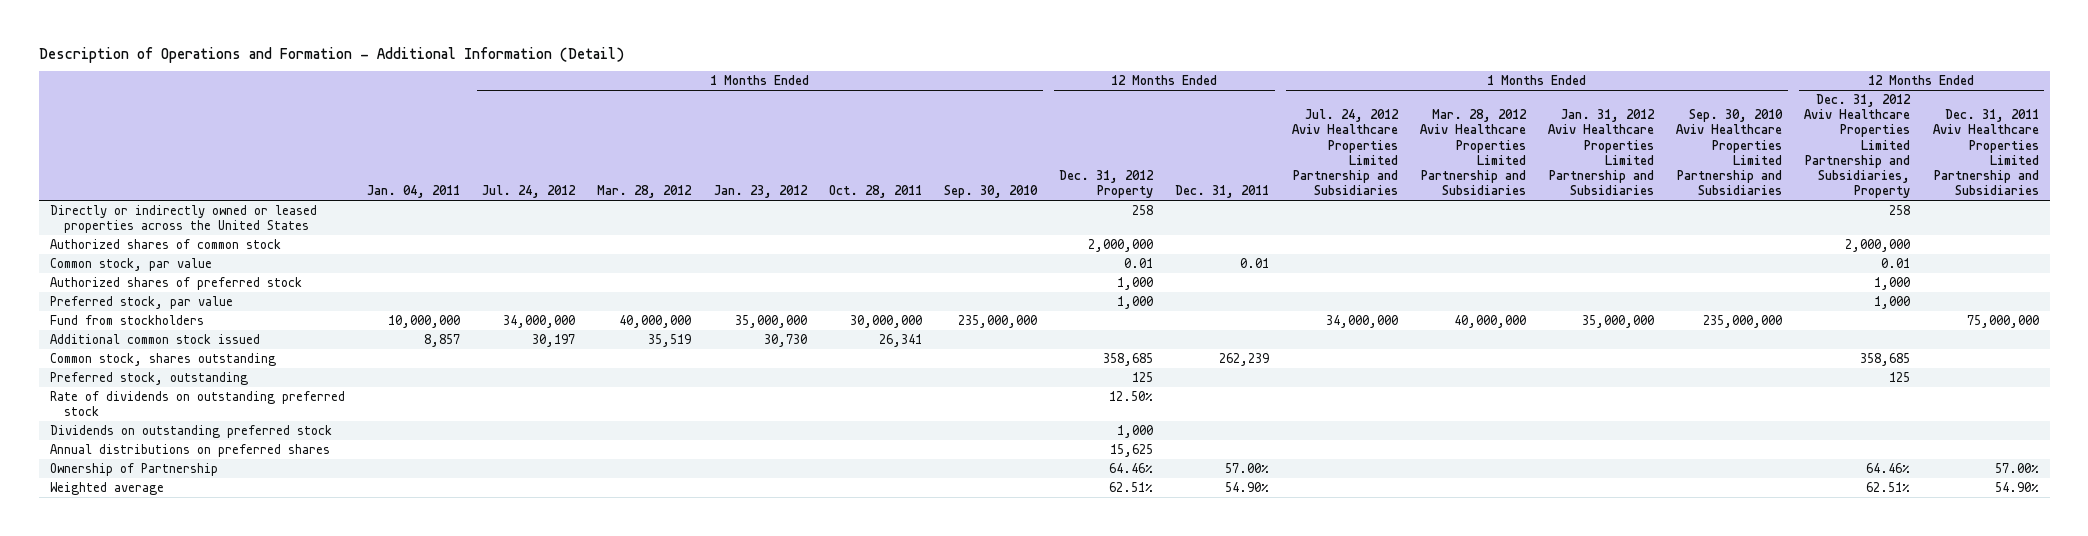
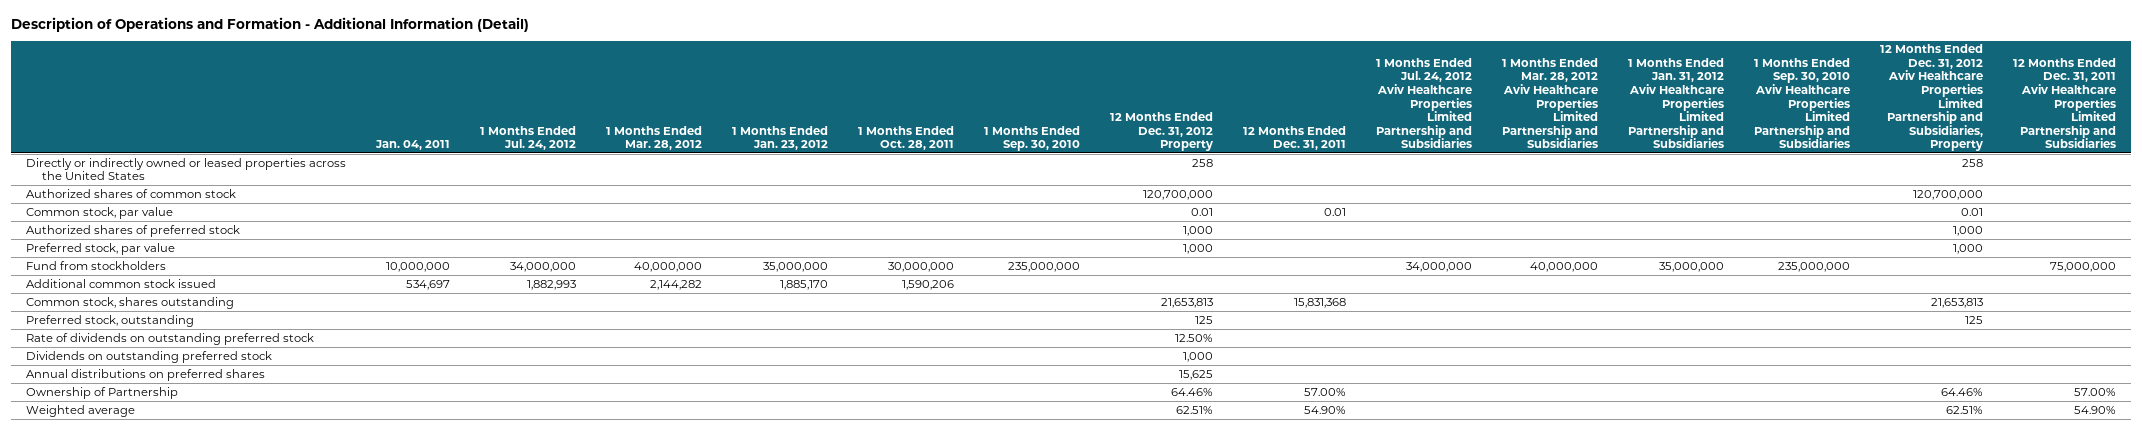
- Authorized shares of common stock | | | | | | | 2,000,000 | | | | | | 2,000,000 |
+ Authorized shares of common stock | | | | | | | 120,700,000 | | | | | | 120,700,000 |
- Additional common stock issued | 8,857 | 30,197 | 35,519 | 30,730 | 26,341 | | | | | | | | |
- Common stock, shares outstanding | | | | | | | 358,685 | 262,239 | | | | | 358,685 |
+ Additional common stock issued | 534,697 | 1,882,993 | 2,144,282 | 1,885,170 | 1,590,206 | | | | | | | | |
+ Common stock, shares outstanding | | | | | | | 21,653,813 | 15,831,368 | | | | | 21,653,813 |

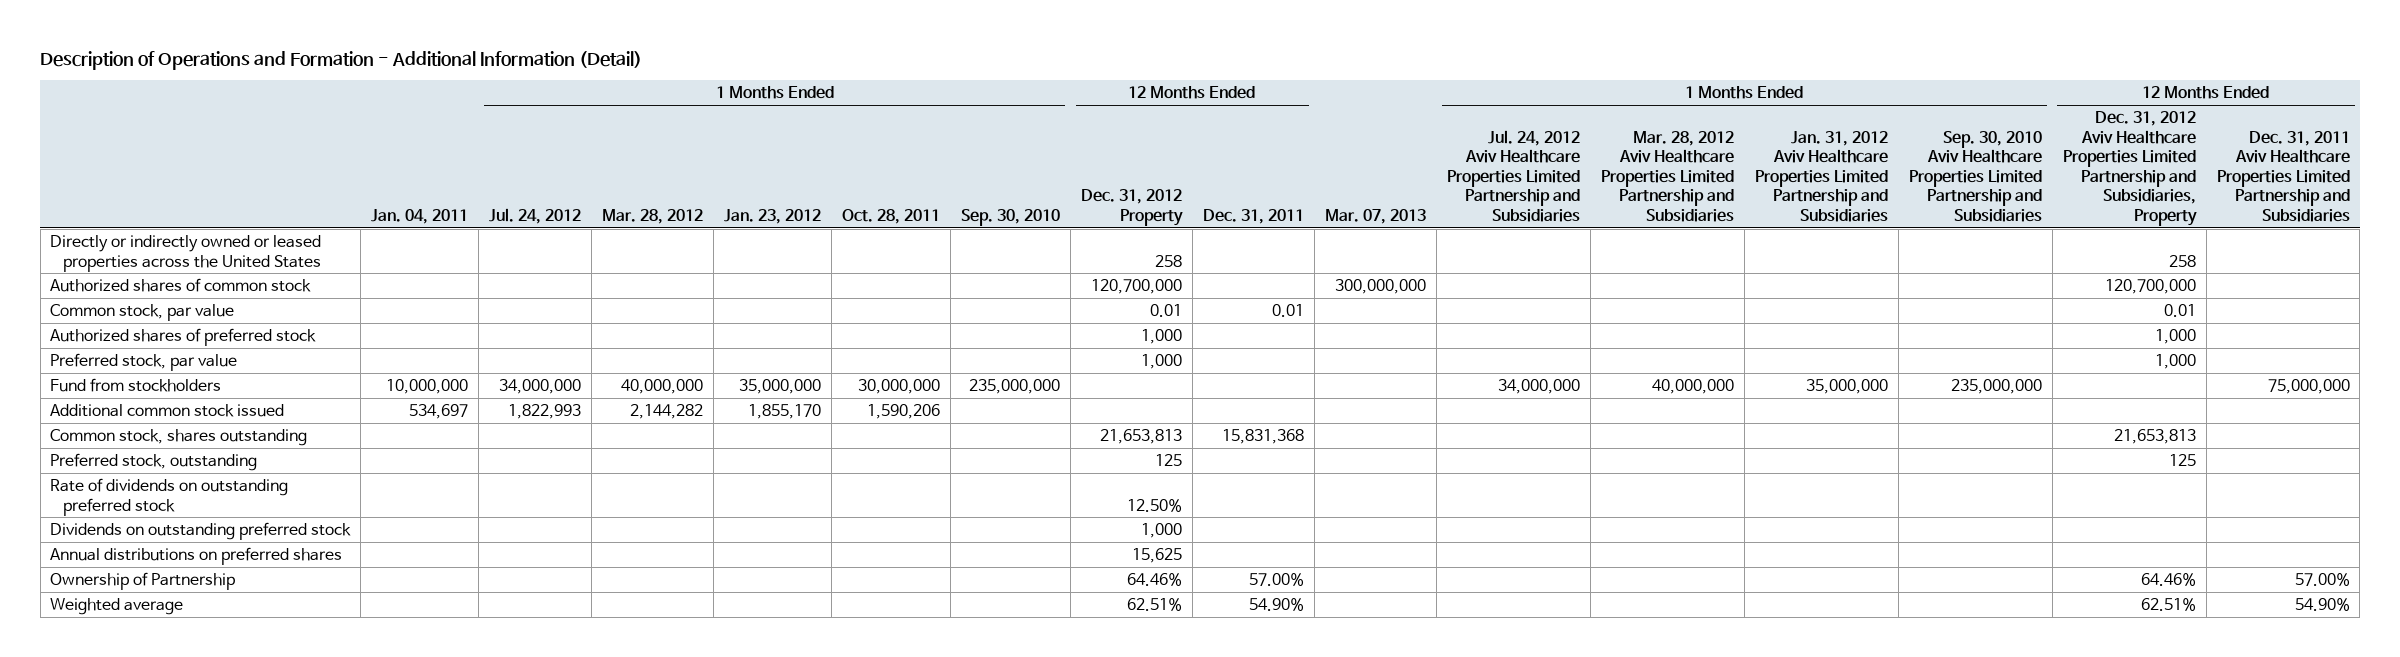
- | Jan. 04, 2011 | 1 Months Ended Jul. 24, 2012 | 1 Months Ended Mar. 28, 2012 | 1 Months Ended Jan. 23, 2012 | 1 Months Ended Oct. 28, 2011 | 1 Months Ended Sep. 30, 2010 | 12 Months Ended Dec. 31, 2012 Property | 12 Months Ended Dec. 31, 2011 | 1 Months Ended Jul. 24, 2012 Aviv Healthcare Properties Limited Partnership and Subsidiaries | 1 Months Ended Mar. 28, 2012 Aviv Healthcare Properties Limited Partnership and Subsidiaries | 1 Months Ended Jan. 31, 2012 Aviv Healthcare Properties Limited Partnership and Subsidiaries | 1 Months Ended Sep. 30, 2010 Aviv Healthcare Properties Limited Partnership and Subsidiaries | 12 Months Ended Dec. 31, 2012 Aviv Healthcare Properties Limited Partnership and Subsidiaries, Property | 12 Months Ended Dec. 31, 2011 Aviv Healthcare Properties Limited Partnership and Subsidiaries
+ | Jan. 04, 2011 | 1 Months Ended Jul. 24, 2012 | 1 Months Ended Mar. 28, 2012 | 1 Months Ended Jan. 23, 2012 | 1 Months Ended Oct. 28, 2011 | 1 Months Ended Sep. 30, 2010 | 12 Months Ended Dec. 31, 2012 Property | 12 Months Ended Dec. 31, 2011 | Mar. 07, 2013 | 1 Months Ended Jul. 24, 2012 Aviv Healthcare Properties Limited Partnership and Subsidiaries | 1 Months Ended Mar. 28, 2012 Aviv Healthcare Properties Limited Partnership and Subsidiaries | 1 Months Ended Jan. 31, 2012 Aviv Healthcare Properties Limited Partnership and Subsidiaries | 1 Months Ended Sep. 30, 2010 Aviv Healthcare Properties Limited Partnership and Subsidiaries | 12 Months Ended Dec. 31, 2012 Aviv Healthcare Properties Limited Partnership and Subsidiaries, Property | 12 Months Ended Dec. 31, 2011 Aviv Healthcare Properties Limited Partnership and Subsidiaries
- Additional common stock issued | 534,697 | 1,882,993 | 2,144,282 | 1,885,170 | 1,590,206 | | | | | | | | |
+ Additional common stock issued | 534,697 | 1,822,993 | 2,144,282 | 1,855,170 | 1,590,206 | | | | | | | | | |

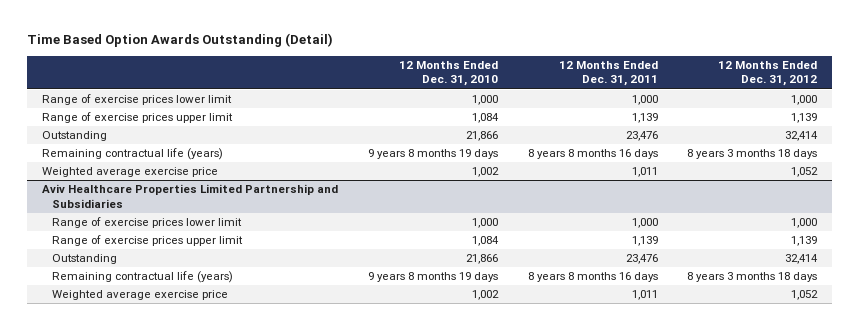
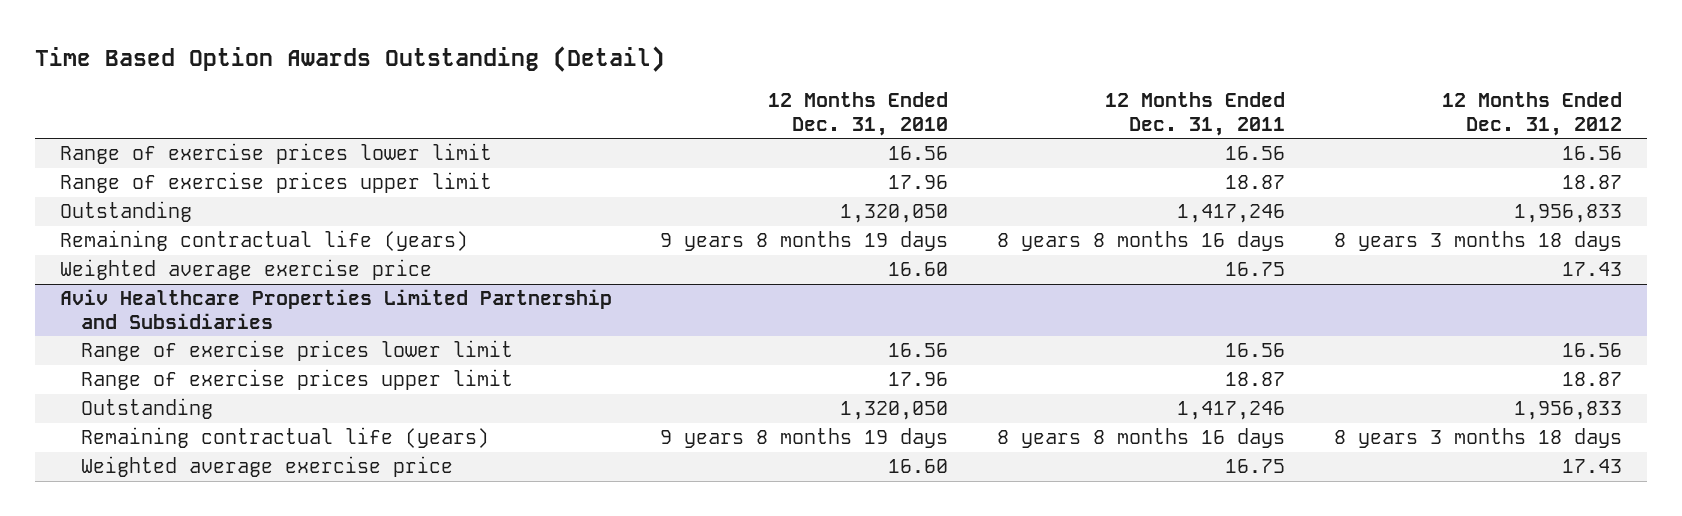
- Range of exercise prices lower limit | 1,000 | 1,000 | 1,000
- Range of exercise prices upper limit | 1,084 | 1,139 | 1,139
- Outstanding | 21,866 | 23,476 | 32,414
+ Range of exercise prices lower limit | 16.56 | 16.56 | 16.56
+ Range of exercise prices upper limit | 17.96 | 18.87 | 18.87
+ Outstanding | 1,320,050 | 1,417,246 | 1,956,833
- Weighted average exercise price | 1,002 | 1,011 | 1,052
+ Weighted average exercise price | 16.60 | 16.75 | 17.43
@ Aviv Healthcare Properties Limited Partnership and Subsidiaries
- Range of exercise prices lower limit | 1,000 | 1,000 | 1,000
- Range of exercise prices upper limit | 1,084 | 1,139 | 1,139
- Outstanding | 21,866 | 23,476 | 32,414
+ Range of exercise prices lower limit | 16.56 | 16.56 | 16.56
+ Range of exercise prices upper limit | 17.96 | 18.87 | 18.87
+ Outstanding | 1,320,050 | 1,417,246 | 1,956,833
- Weighted average exercise price | 1,002 | 1,011 | 1,052
+ Weighted average exercise price | 16.60 | 16.75 | 17.43

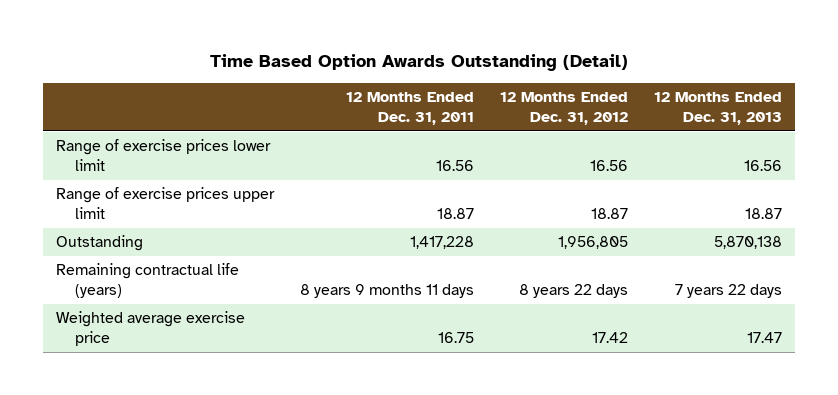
- | 12 Months Ended Dec. 31, 2010 | 12 Months Ended Dec. 31, 2011 | 12 Months Ended Dec. 31, 2012
+ | 12 Months Ended Dec. 31, 2011 | 12 Months Ended Dec. 31, 2012 | 12 Months Ended Dec. 31, 2013
- Outstanding | 1,320,050 | 1,417,246 | 1,956,833
- Remaining contractual life (years) | 9 years 8 months 19 days | 8 years 8 months 16 days | 8 years 3 months 18 days
- Weighted average exercise price | 16.60 | 16.75 | 17.43
- Aviv Healthcare Properties Limited Partnership and Subsidiaries
- Range of exercise prices lower limit | 16.56 | 16.56 | 16.56
- Range of exercise prices upper limit | 17.96 | 18.87 | 18.87
- Outstanding | 1,320,050 | 1,417,246 | 1,956,833
- Remaining contractual life (years) | 9 years 8 months 19 days | 8 years 8 months 16 days | 8 years 3 months 18 days
- Weighted average exercise price | 16.60 | 16.75 | 17.43
+ Outstanding | 1,417,228 | 1,956,805 | 5,870,138
+ Remaining contractual life (years) | 8 years 9 months 11 days | 8 years 22 days | 7 years 22 days
+ Weighted average exercise price | 16.75 | 17.42 | 17.47

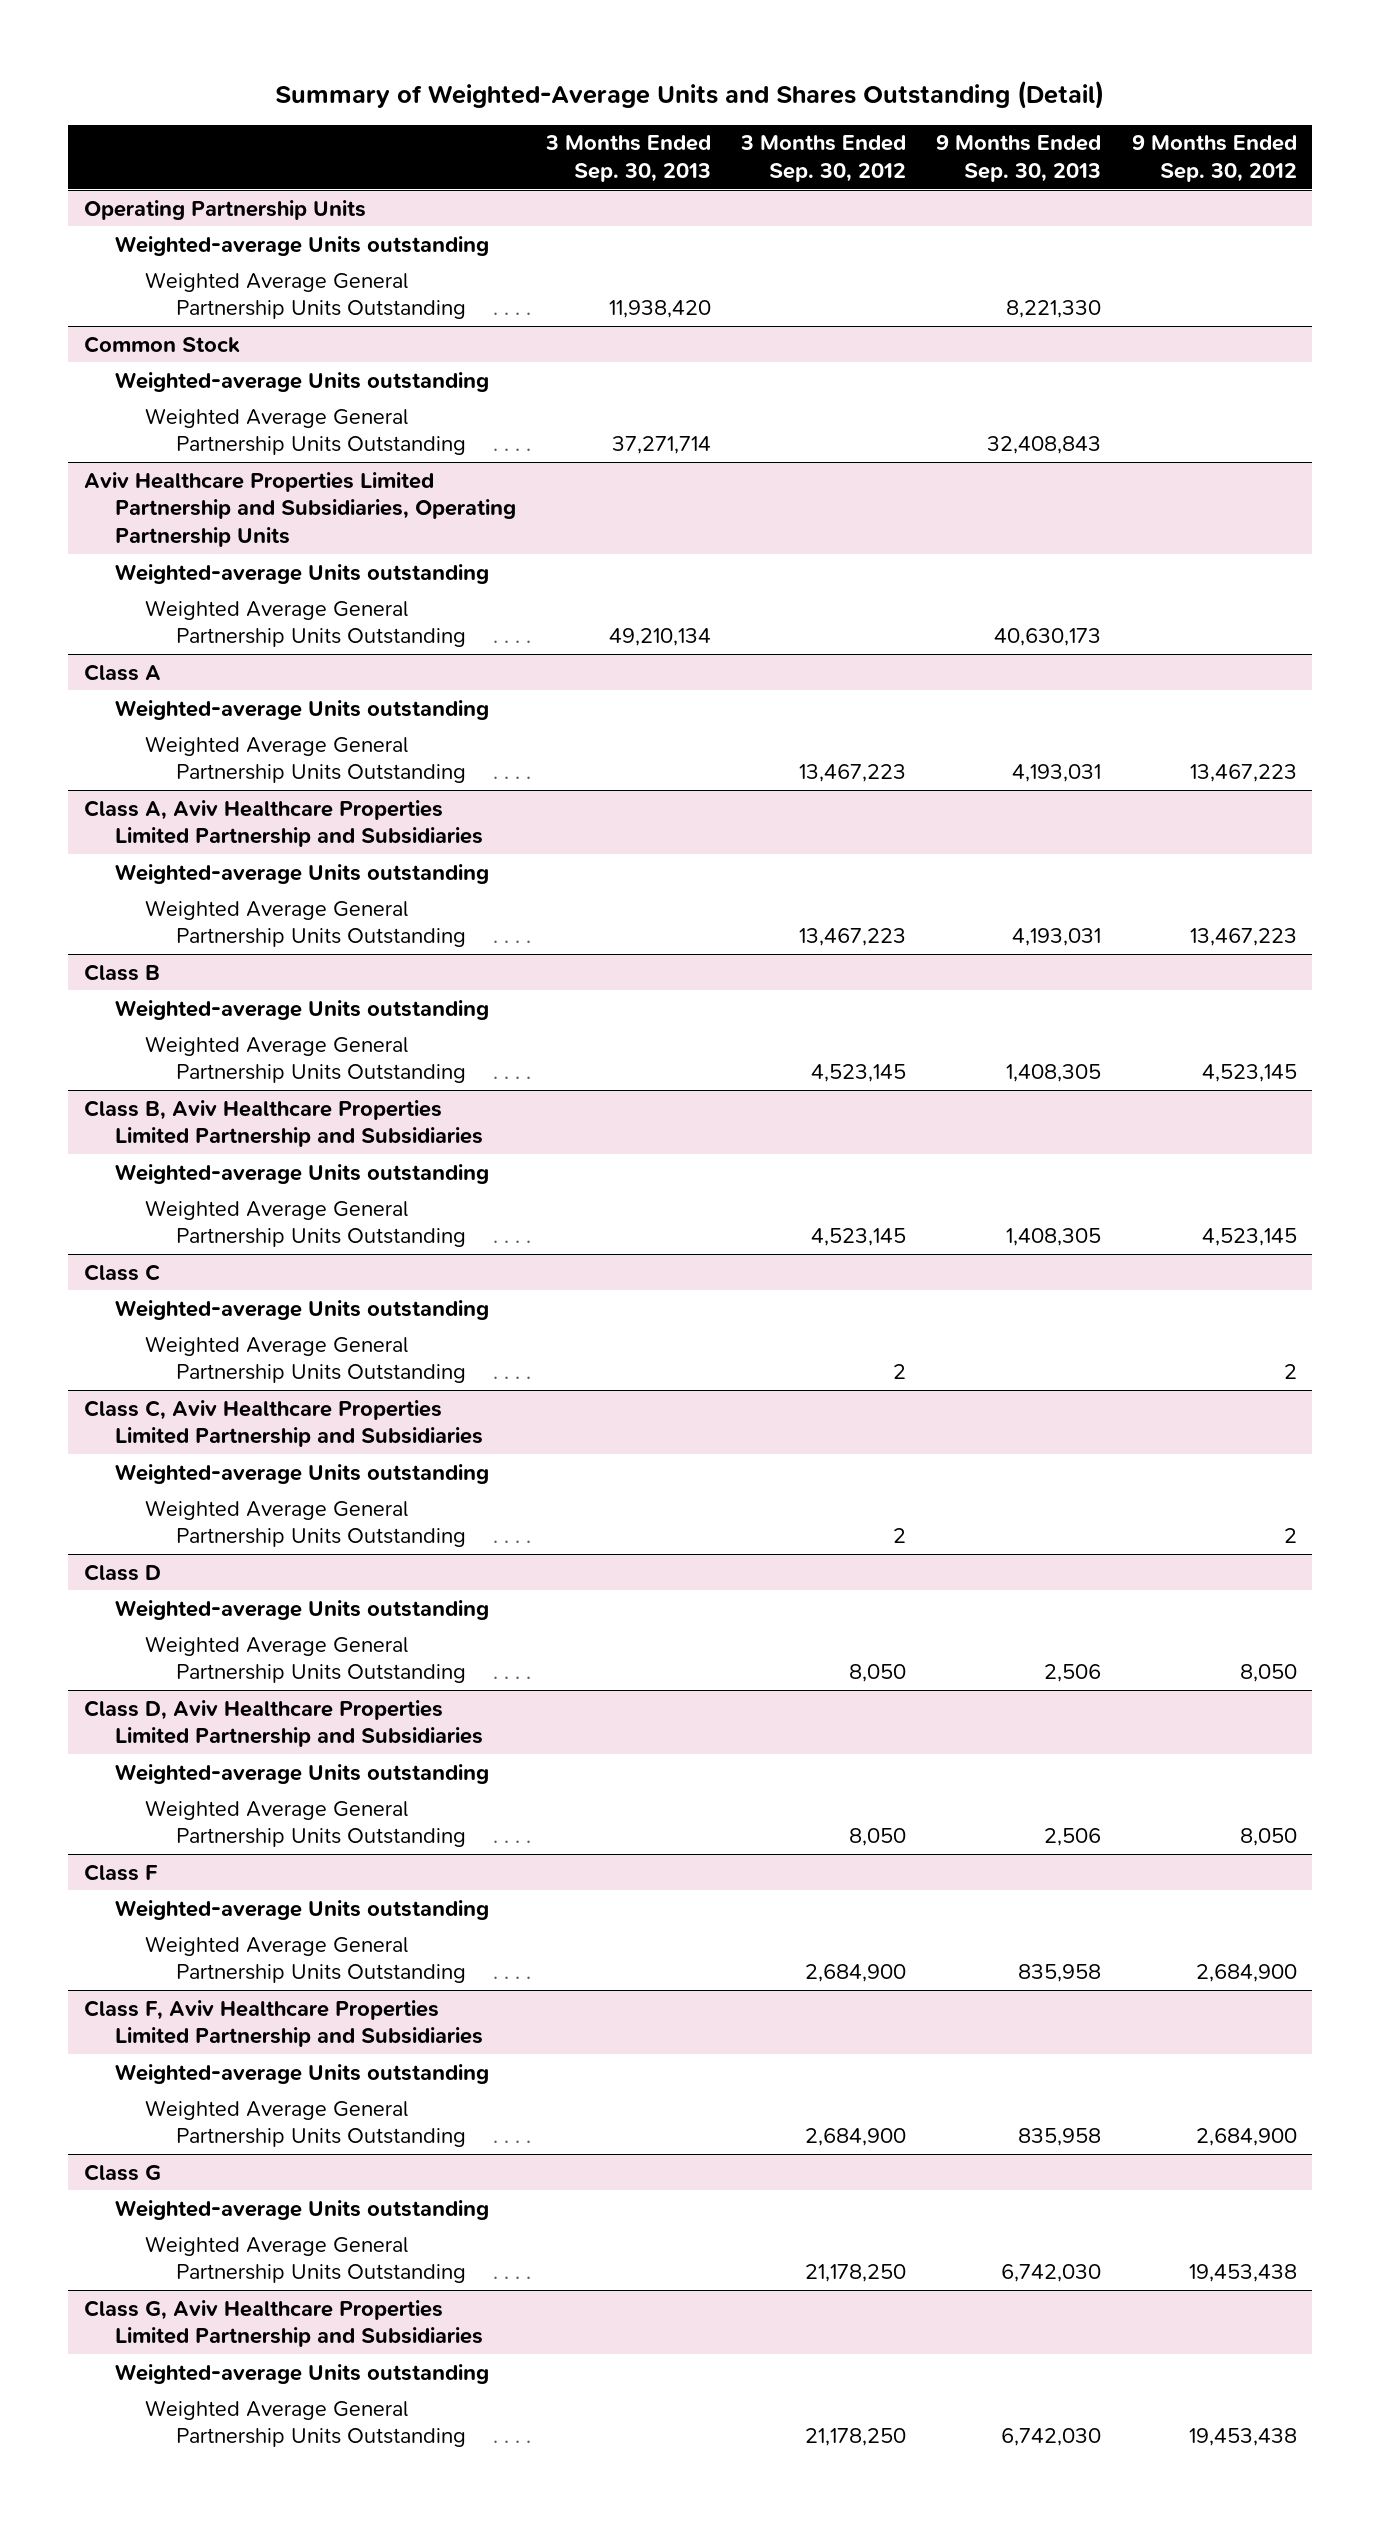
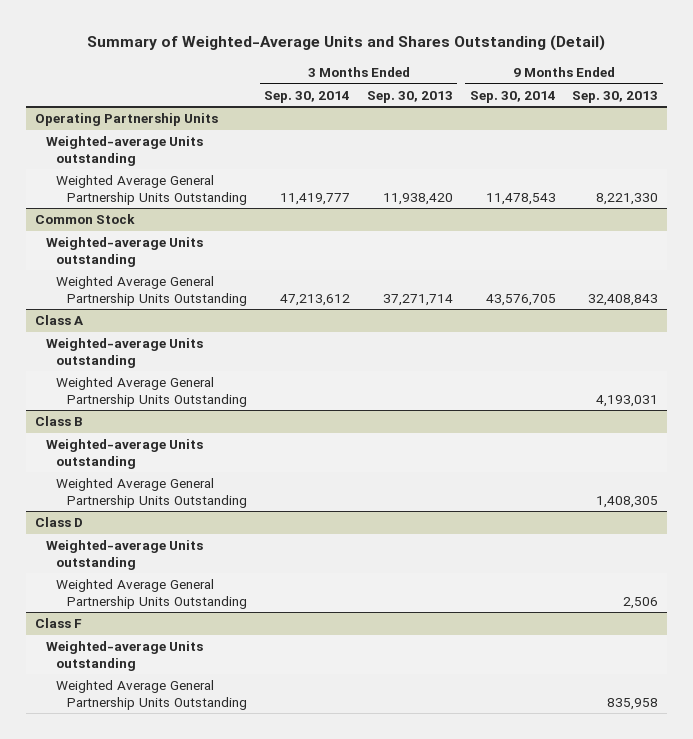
- | 3 Months Ended Sep. 30, 2013 | 3 Months Ended Sep. 30, 2012 | 9 Months Ended Sep. 30, 2013 | 9 Months Ended Sep. 30, 2012
+ | 3 Months Ended Sep. 30, 2014 | 3 Months Ended Sep. 30, 2013 | 9 Months Ended Sep. 30, 2014 | 9 Months Ended Sep. 30, 2013
- Aviv Healthcare Properties Limited Partnership and Subsidiaries, Operating Partnership Units
- Weighted-average Units outstanding
- Weighted Average General Partnership Units Outstanding | 49,210,134 | | 40,630,173 |
- Class A, Aviv Healthcare Properties Limited Partnership and Subsidiaries
- Weighted-average Units outstanding
- Weighted Average General Partnership Units Outstanding | | 13,467,223 | 4,193,031 | 13,467,223
- Class B, Aviv Healthcare Properties Limited Partnership and Subsidiaries
- Weighted-average Units outstanding
- Weighted Average General Partnership Units Outstanding | | 4,523,145 | 1,408,305 | 4,523,145
- Class C
- Weighted-average Units outstanding
- Weighted Average General Partnership Units Outstanding | | 2 | | 2
- Class C, Aviv Healthcare Properties Limited Partnership and Subsidiaries
- Weighted-average Units outstanding
- Weighted Average General Partnership Units Outstanding | | 2 | | 2
- Class D, Aviv Healthcare Properties Limited Partnership and Subsidiaries
- Weighted-average Units outstanding
- Weighted Average General Partnership Units Outstanding | | 8,050 | 2,506 | 8,050
- Class F, Aviv Healthcare Properties Limited Partnership and Subsidiaries
- Weighted-average Units outstanding
- Weighted Average General Partnership Units Outstanding | | 2,684,900 | 835,958 | 2,684,900
- Class G
- Weighted-average Units outstanding
- Weighted Average General Partnership Units Outstanding | | 21,178,250 | 6,742,030 | 19,453,438
- Class G, Aviv Healthcare Properties Limited Partnership and Subsidiaries
- Weighted-average Units outstanding
- Weighted Average General Partnership Units Outstanding | | 21,178,250 | 6,742,030 | 19,453,438

